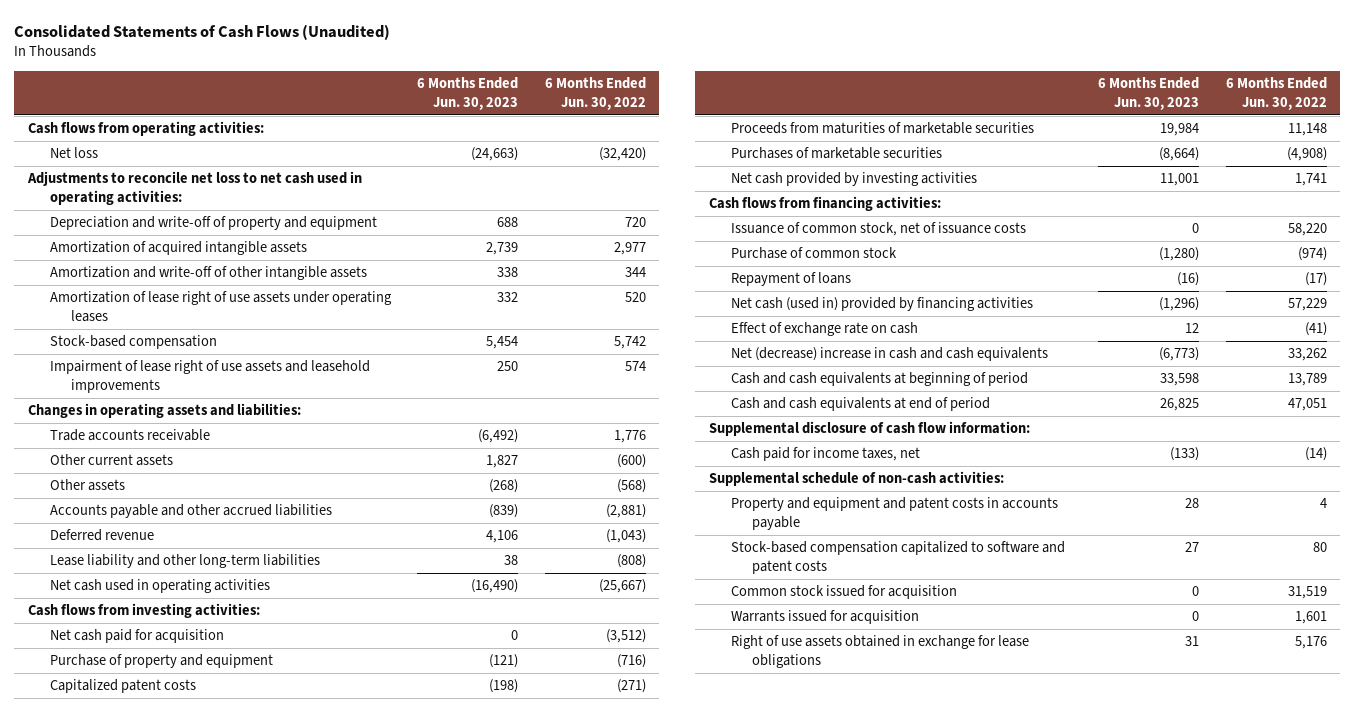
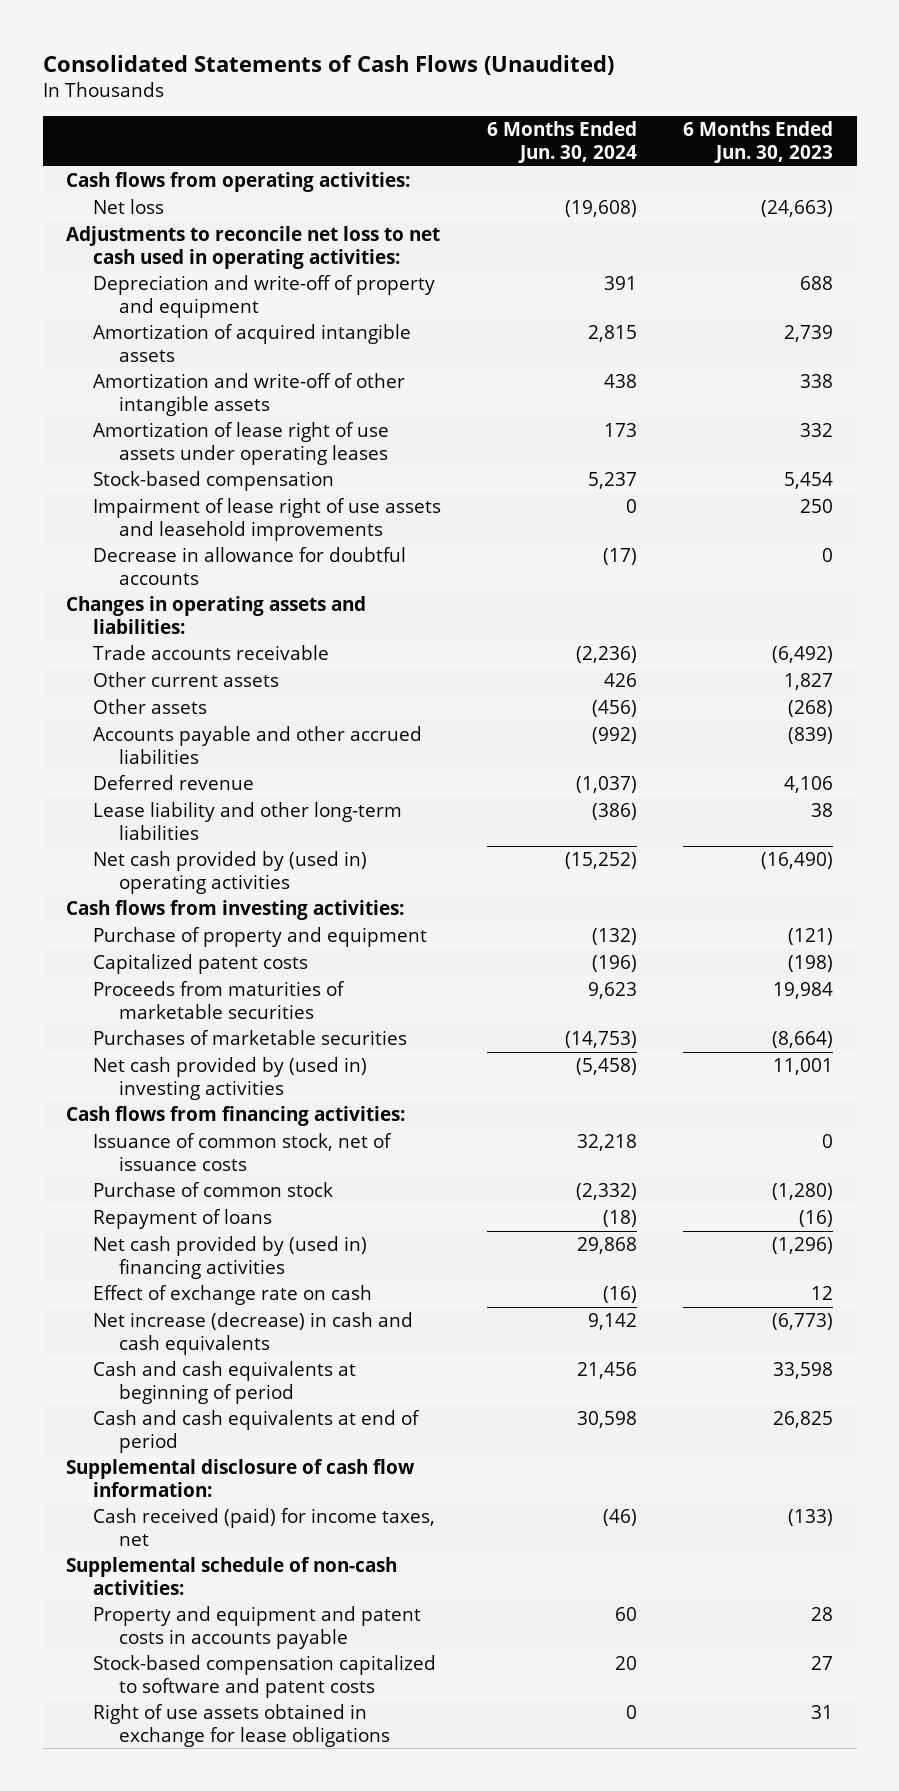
- | 6 Months Ended Jun. 30, 2023 | 6 Months Ended Jun. 30, 2022
+ | 6 Months Ended Jun. 30, 2024 | 6 Months Ended Jun. 30, 2023
+ Decrease in allowance for doubtful accounts | (17) | 0
- Net cash used in operating activities | (16,490) | (25,667)
+ Net cash provided by (used in) operating activities | (15,252) | (16,490)
- Net cash paid for acquisition | 0 | (3,512)
- Net cash provided by investing activities | 11,001 | 1,741
+ Net cash provided by (used in) investing activities | (5,458) | 11,001
- Net cash (used in) provided by financing activities | (1,296) | 57,229
+ Net cash provided by (used in) financing activities | 29,868 | (1,296)
- Net (decrease) increase in cash and cash equivalents | (6,773) | 33,262
+ Net increase (decrease) in cash and cash equivalents | 9,142 | (6,773)
- Cash paid for income taxes, net | (133) | (14)
+ Cash received (paid) for income taxes, net | (46) | (133)
- Common stock issued for acquisition | 0 | 31,519
- Warrants issued for acquisition | 0 | 1,601

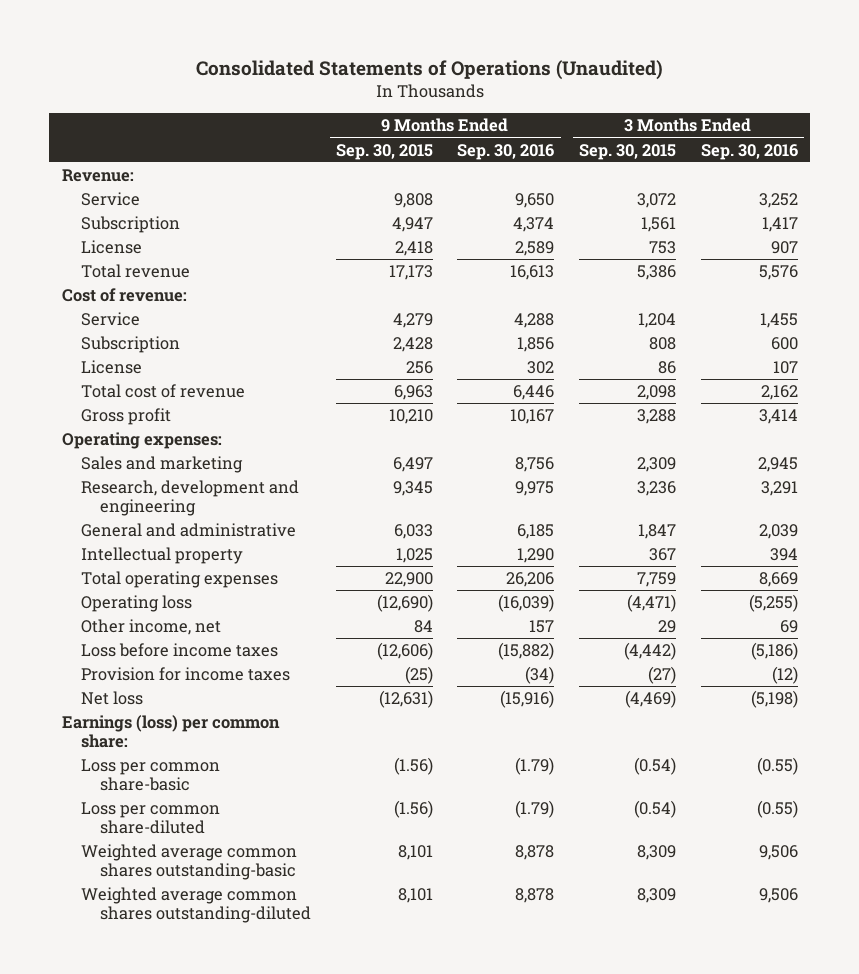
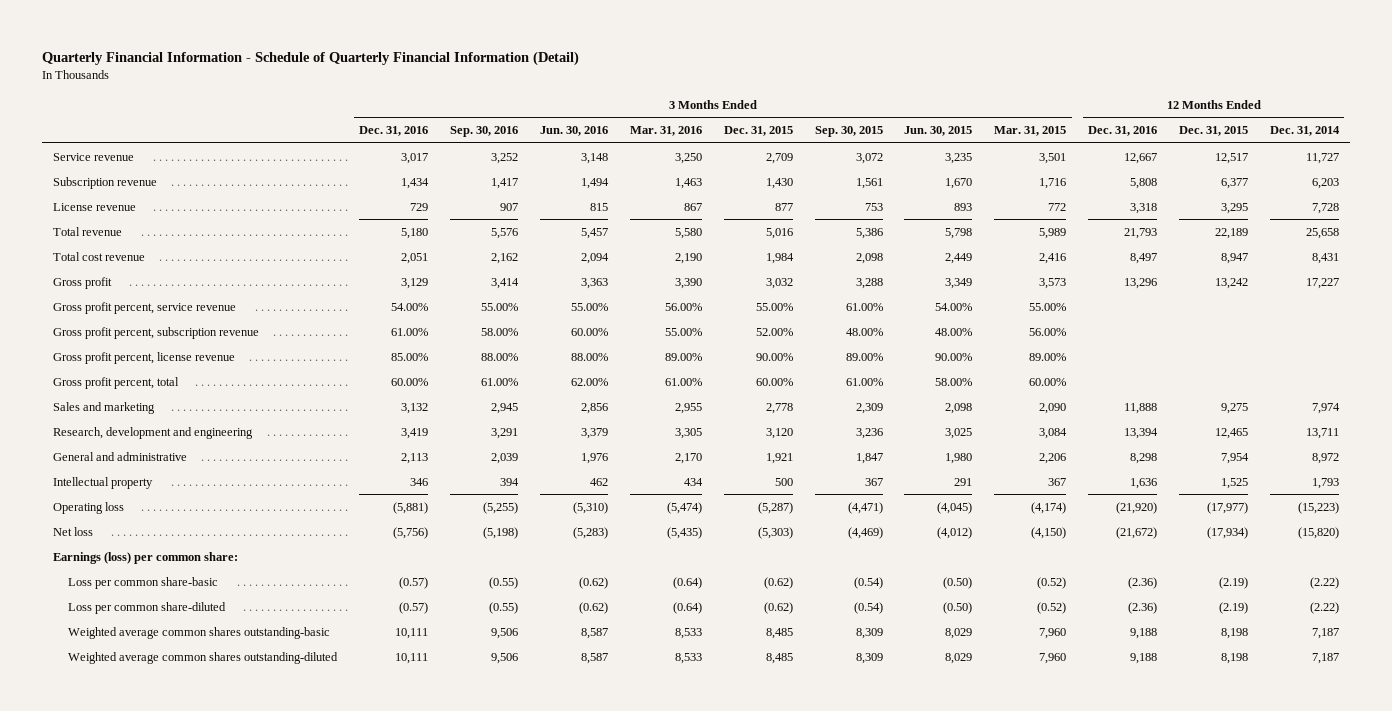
- Consolidated Statements of Operations (Unaudited)
+ Quarterly Financial Information - Schedule of Quarterly Financial Information (Detail)
- | 9 Months Ended Sep. 30, 2015 | 9 Months Ended Sep. 30, 2016 | 3 Months Ended Sep. 30, 2015 | 3 Months Ended Sep. 30, 2016
+ | 3 Months Ended Dec. 31, 2016 | 3 Months Ended Sep. 30, 2016 | 3 Months Ended Jun. 30, 2016 | 3 Months Ended Mar. 31, 2016 | 3 Months Ended Dec. 31, 2015 | 3 Months Ended Sep. 30, 2015 | 3 Months Ended Jun. 30, 2015 | 3 Months Ended Mar. 31, 2015 | 12 Months Ended Dec. 31, 2016 | 12 Months Ended Dec. 31, 2015 | 12 Months Ended Dec. 31, 2014
- Revenue:
- Service | 9,808 | 9,650 | 3,072 | 3,252
- Subscription | 4,947 | 4,374 | 1,561 | 1,417
- License | 2,418 | 2,589 | 753 | 907
+ Service revenue | 3,017 | 3,252 | 3,148 | 3,250 | 2,709 | 3,072 | 3,235 | 3,501 | 12,667 | 12,517 | 11,727
+ Subscription revenue | 1,434 | 1,417 | 1,494 | 1,463 | 1,430 | 1,561 | 1,670 | 1,716 | 5,808 | 6,377 | 6,203
+ License revenue | 729 | 907 | 815 | 867 | 877 | 753 | 893 | 772 | 3,318 | 3,295 | 7,728
- Cost of revenue:
- Service | 4,279 | 4,288 | 1,204 | 1,455
- Subscription | 2,428 | 1,856 | 808 | 600
- License | 256 | 302 | 86 | 107
- Total cost of revenue | 6,963 | 6,446 | 2,098 | 2,162
+ Total cost revenue | 2,051 | 2,162 | 2,094 | 2,190 | 1,984 | 2,098 | 2,449 | 2,416 | 8,497 | 8,947 | 8,431
- Operating expenses:
+ Gross profit percent, service revenue | 54.00% | 55.00% | 55.00% | 56.00% | 55.00% | 61.00% | 54.00% | 55.00% | | |
+ Gross profit percent, subscription revenue | 61.00% | 58.00% | 60.00% | 55.00% | 52.00% | 48.00% | 48.00% | 56.00% | | |
+ Gross profit percent, license revenue | 85.00% | 88.00% | 88.00% | 89.00% | 90.00% | 89.00% | 90.00% | 89.00% | | |
+ Gross profit percent, total | 60.00% | 61.00% | 62.00% | 61.00% | 60.00% | 61.00% | 58.00% | 60.00% | | |
- Total operating expenses | 22,900 | 26,206 | 7,759 | 8,669
- Other income, net | 84 | 157 | 29 | 69
- Loss before income taxes | (12,606) | (15,882) | (4,442) | (5,186)
- Provision for income taxes | (25) | (34) | (27) | (12)

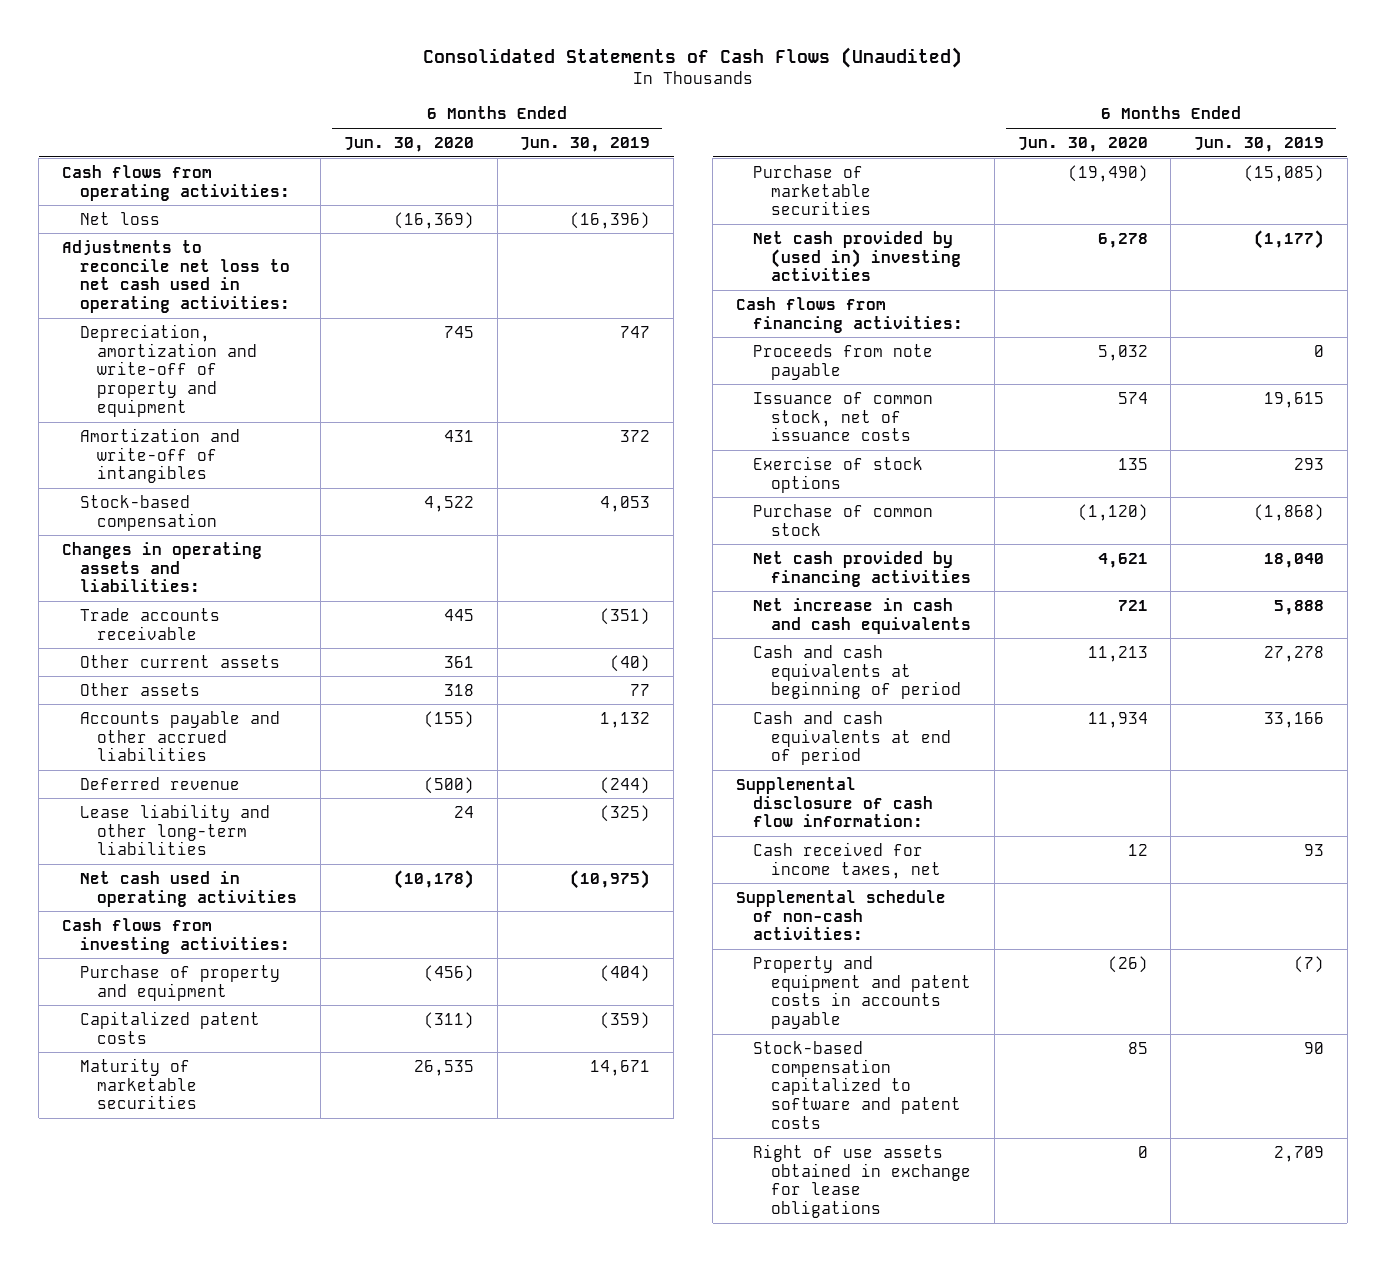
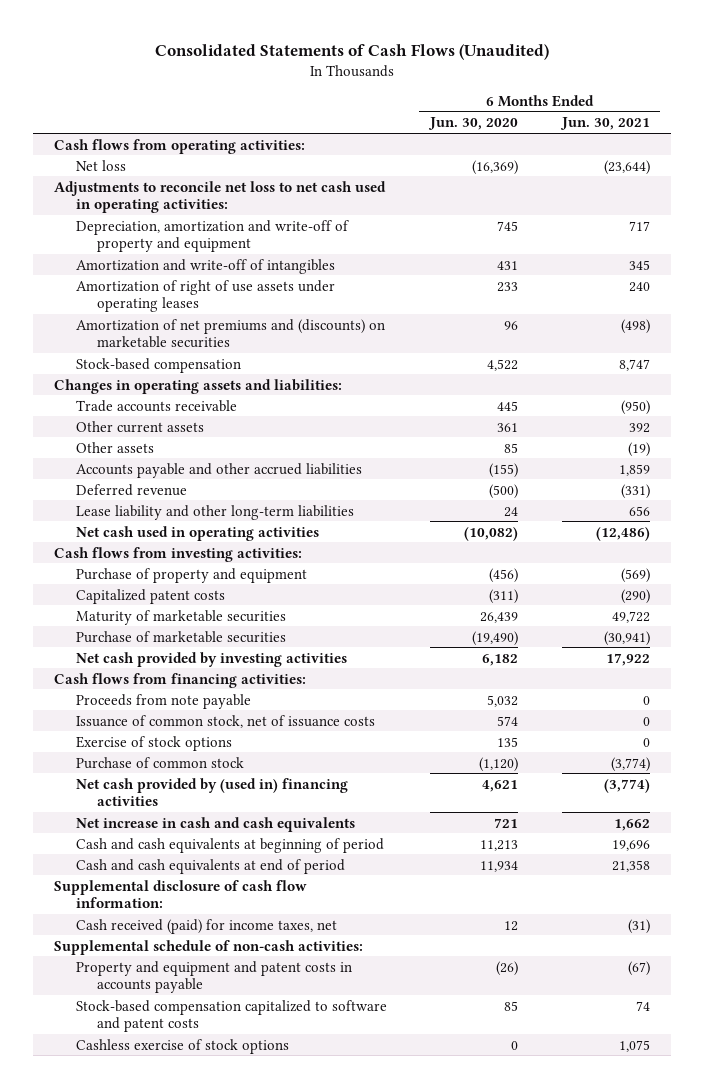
- | 6 Months Ended Jun. 30, 2020 | 6 Months Ended Jun. 30, 2019
+ | 6 Months Ended Jun. 30, 2020 | 6 Months Ended Jun. 30, 2021
+ Amortization of right of use assets under operating leases | 233 | 240
+ Amortization of net premiums and (discounts) on marketable securities | 96 | (498)
- Other assets | 318 | 77
+ Other assets | 85 | (19)
- Net cash used in operating activities | (10,178) | (10,975)
+ Net cash used in operating activities | (10,082) | (12,486)
- Maturity of marketable securities | 26,535 | 14,671
+ Maturity of marketable securities | 26,439 | 49,722
- Net cash provided by (used in) investing activities | 6,278 | (1,177)
+ Net cash provided by investing activities | 6,182 | 17,922
- Net cash provided by financing activities | 4,621 | 18,040
+ Net cash provided by (used in) financing activities | 4,621 | (3,774)
- Cash received for income taxes, net | 12 | 93
+ Cash received (paid) for income taxes, net | 12 | (31)
- Right of use assets obtained in exchange for lease obligations | 0 | 2,709
+ Cashless exercise of stock options | 0 | 1,075

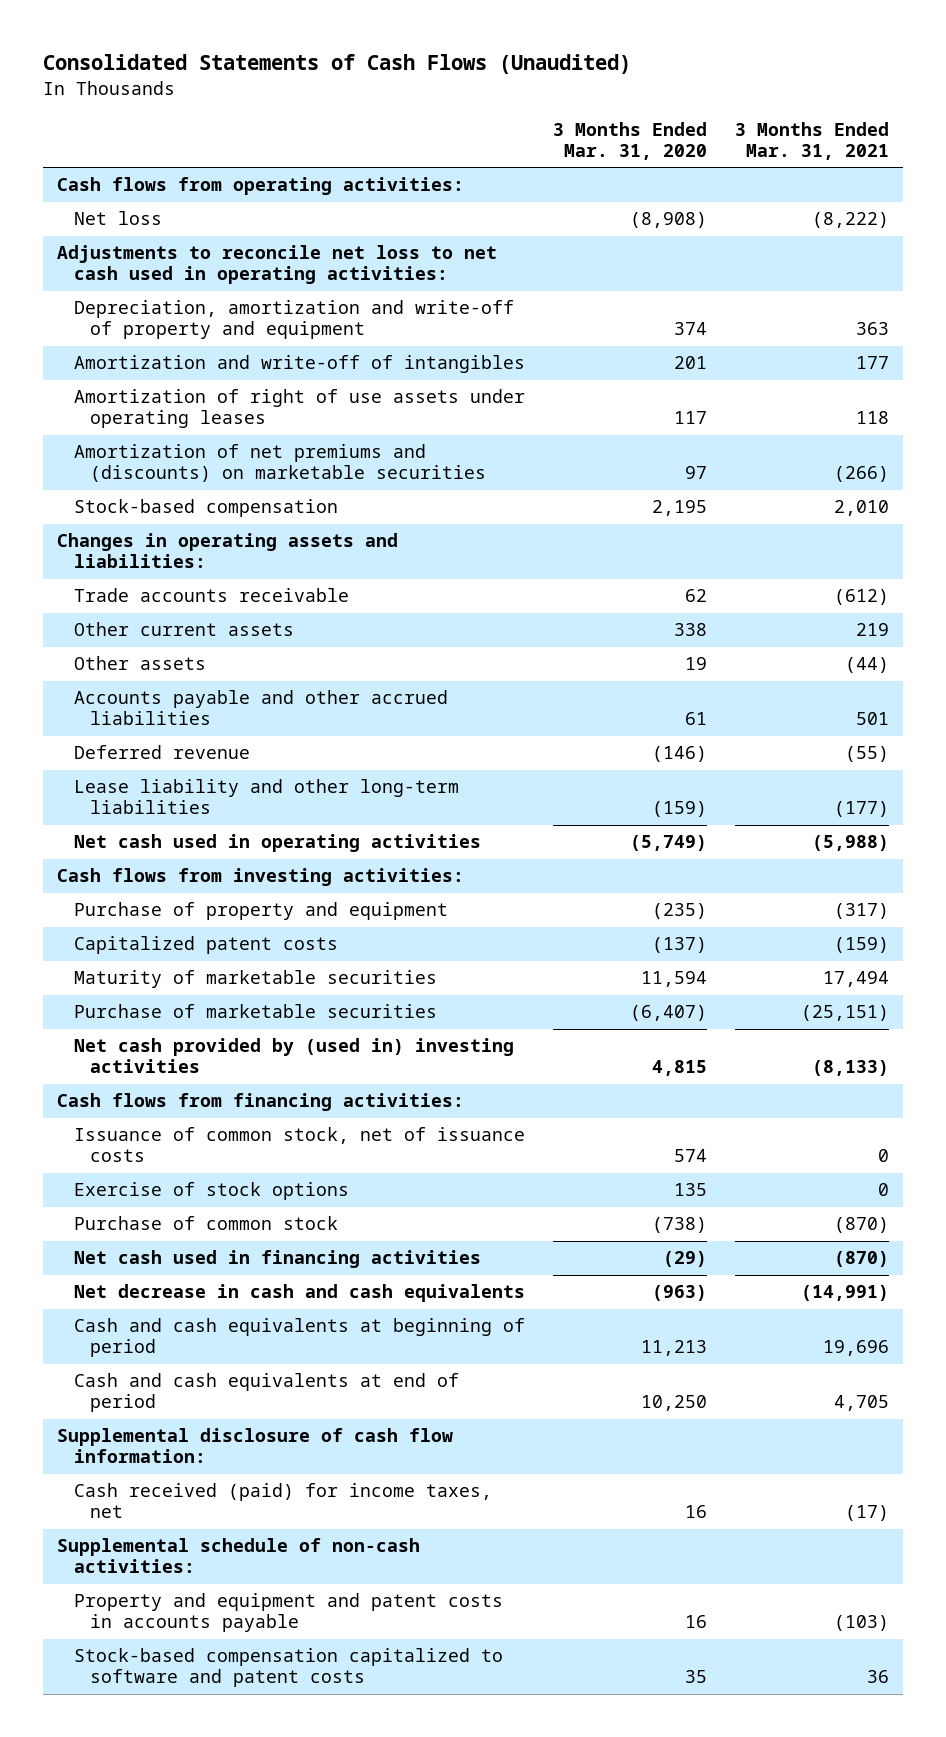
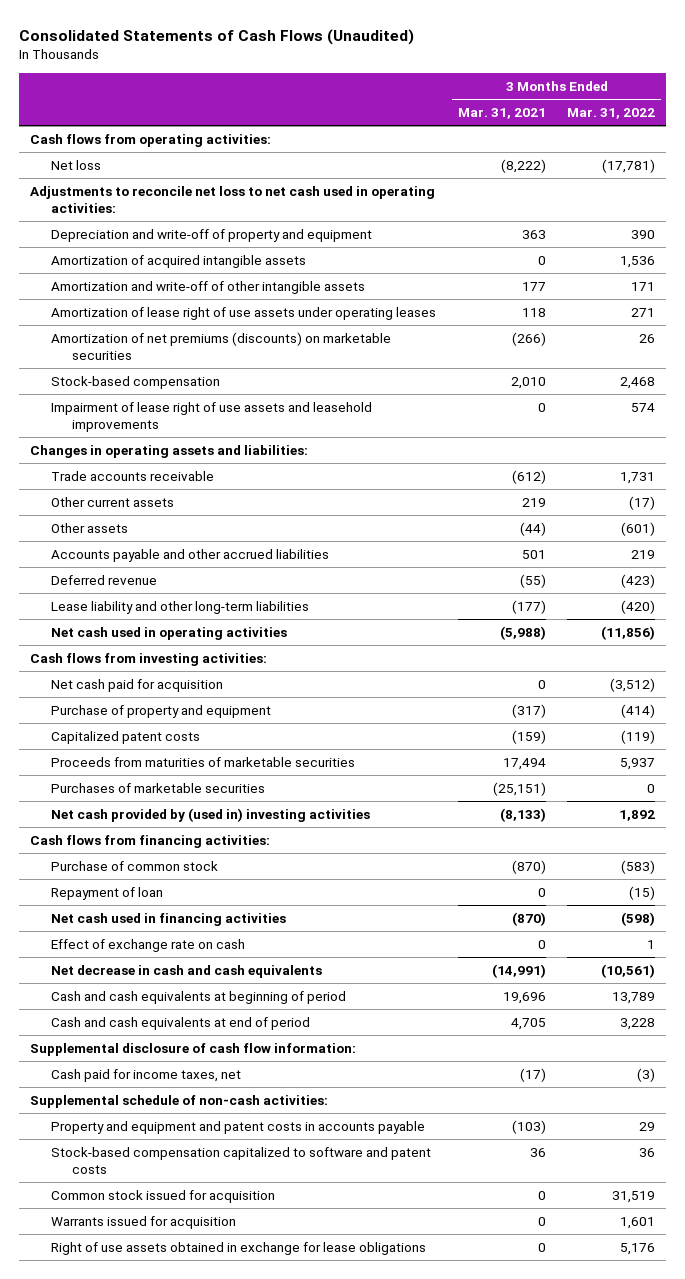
- | 3 Months Ended Mar. 31, 2020 | 3 Months Ended Mar. 31, 2021
+ | 3 Months Ended Mar. 31, 2021 | 3 Months Ended Mar. 31, 2022
- Depreciation, amortization and write-off of property and equipment | 374 | 363
- Amortization and write-off of intangibles | 201 | 177
- Amortization of right of use assets under operating leases | 117 | 118
- Amortization of net premiums and (discounts) on marketable securities | 97 | (266)
+ Depreciation and write-off of property and equipment | 363 | 390
+ Amortization of acquired intangible assets | 0 | 1,536
+ Amortization and write-off of other intangible assets | 177 | 171
+ Amortization of lease right of use assets under operating leases | 118 | 271
+ Amortization of net premiums (discounts) on marketable securities | (266) | 26
+ Impairment of lease right of use assets and leasehold improvements | 0 | 574
+ Net cash paid for acquisition | 0 | (3,512)
- Maturity of marketable securities | 11,594 | 17,494
- Purchase of marketable securities | (6,407) | (25,151)
+ Proceeds from maturities of marketable securities | 17,494 | 5,937
+ Purchases of marketable securities | (25,151) | 0
- Issuance of common stock, net of issuance costs | 574 | 0
- Exercise of stock options | 135 | 0
+ Repayment of loan | 0 | (15)
+ Effect of exchange rate on cash | 0 | 1
- Cash received (paid) for income taxes, net | 16 | (17)
+ Cash paid for income taxes, net | (17) | (3)
+ Common stock issued for acquisition | 0 | 31,519
+ Warrants issued for acquisition | 0 | 1,601
+ Right of use assets obtained in exchange for lease obligations | 0 | 5,176

